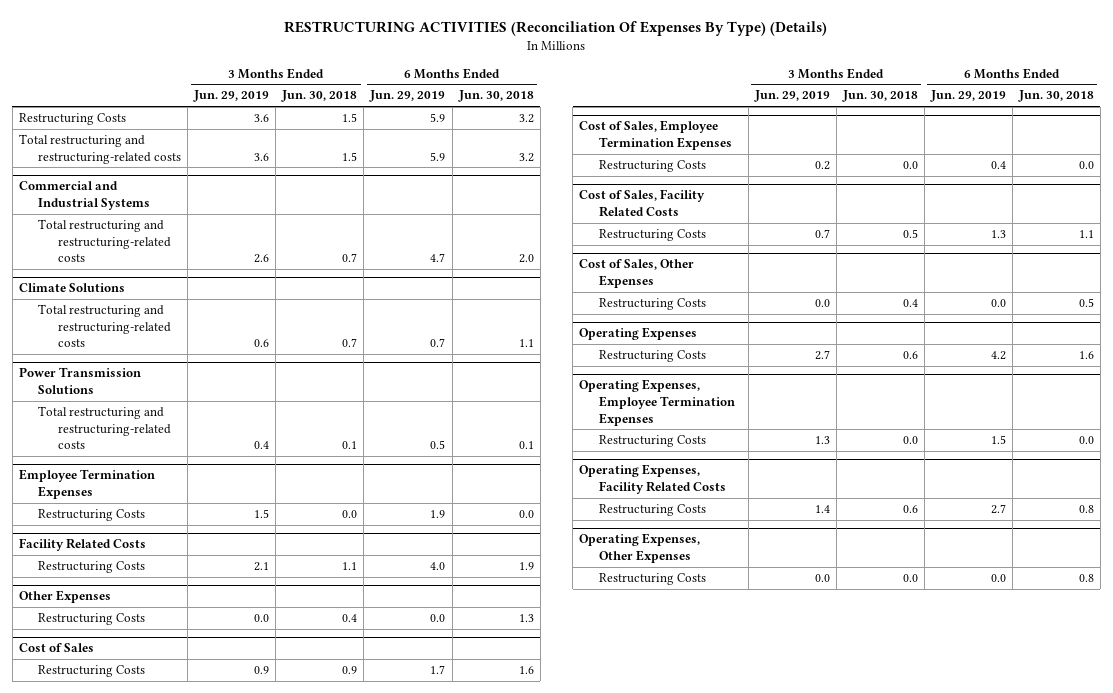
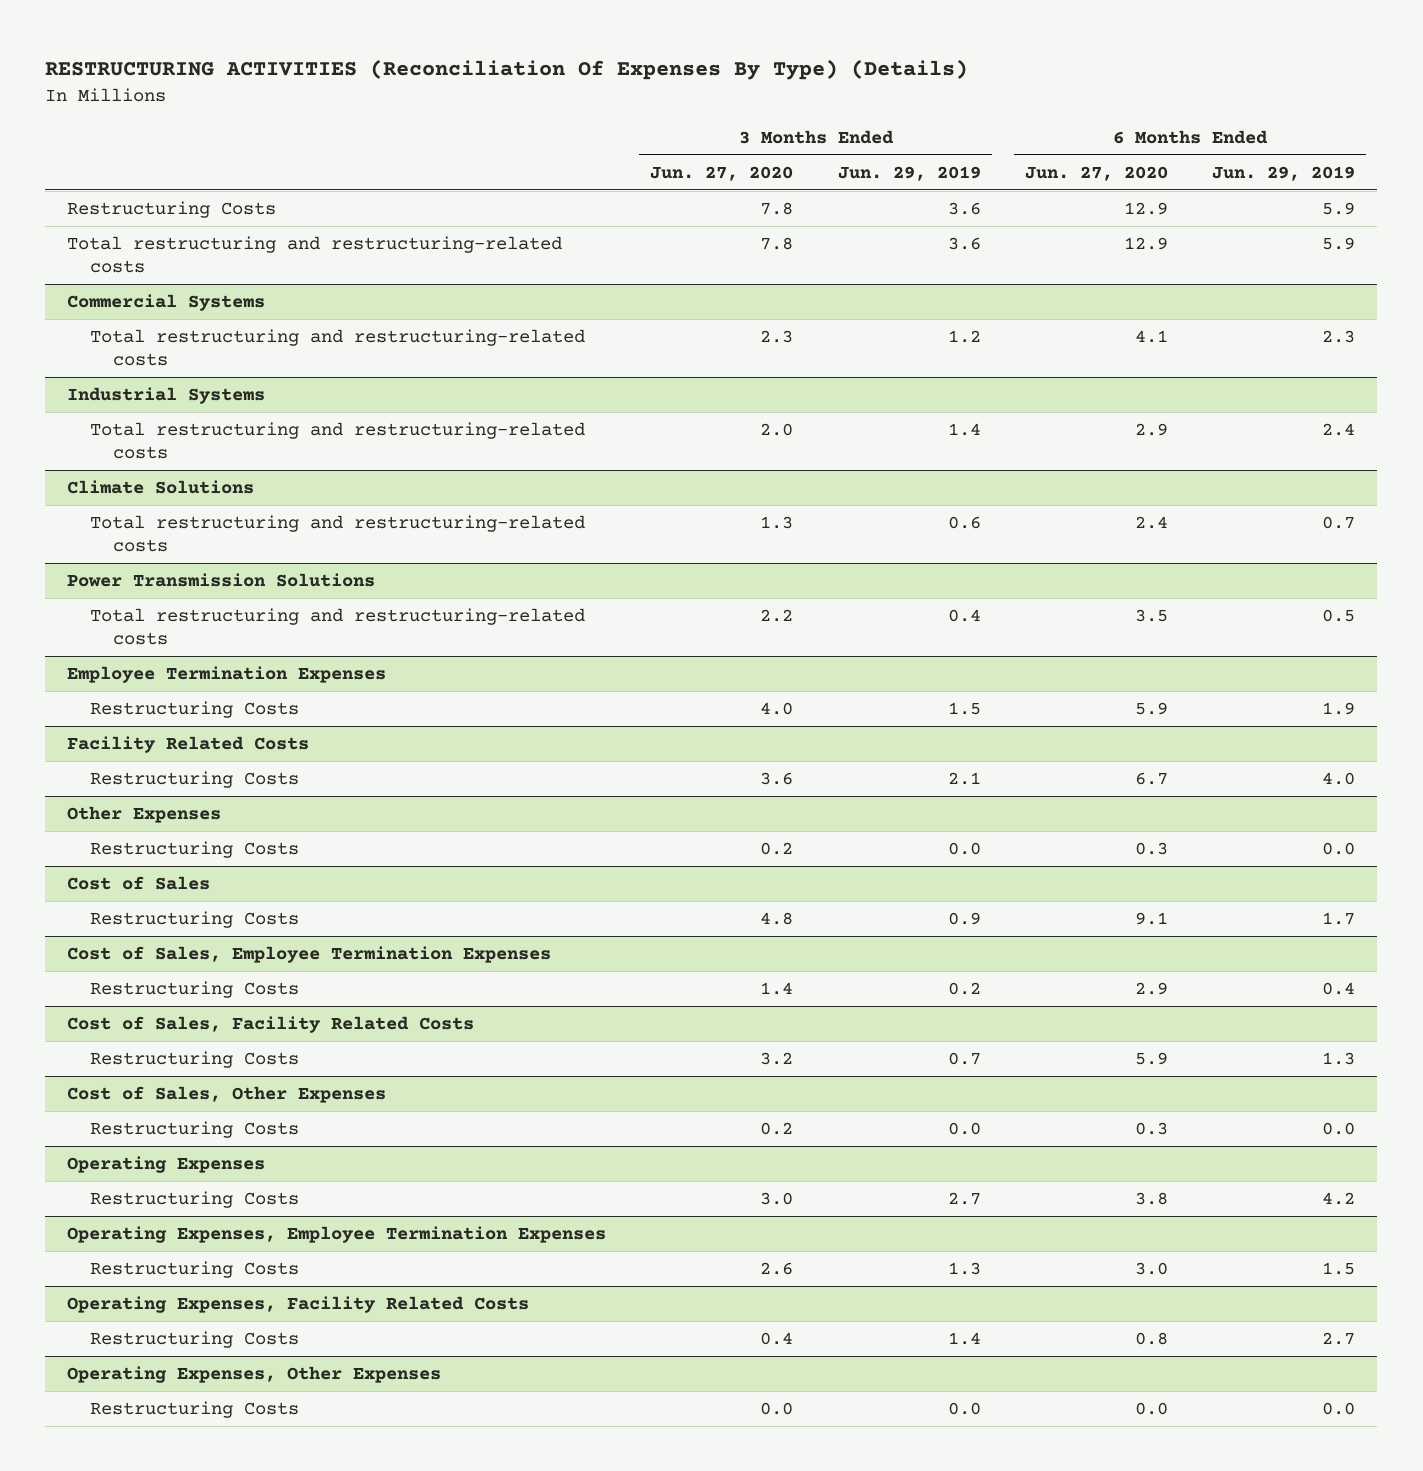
- | 3 Months Ended Jun. 29, 2019 | 3 Months Ended Jun. 30, 2018 | 6 Months Ended Jun. 29, 2019 | 6 Months Ended Jun. 30, 2018
+ | 3 Months Ended Jun. 27, 2020 | 3 Months Ended Jun. 29, 2019 | 6 Months Ended Jun. 27, 2020 | 6 Months Ended Jun. 29, 2019
- Commercial and Industrial Systems
- Total restructuring and restructuring-related costs | 2.6 | 0.7 | 4.7 | 2.0
+ Commercial Systems
+ Total restructuring and restructuring-related costs | 2.3 | 1.2 | 4.1 | 2.3
+ Industrial Systems
+ Total restructuring and restructuring-related costs | 2.0 | 1.4 | 2.9 | 2.4

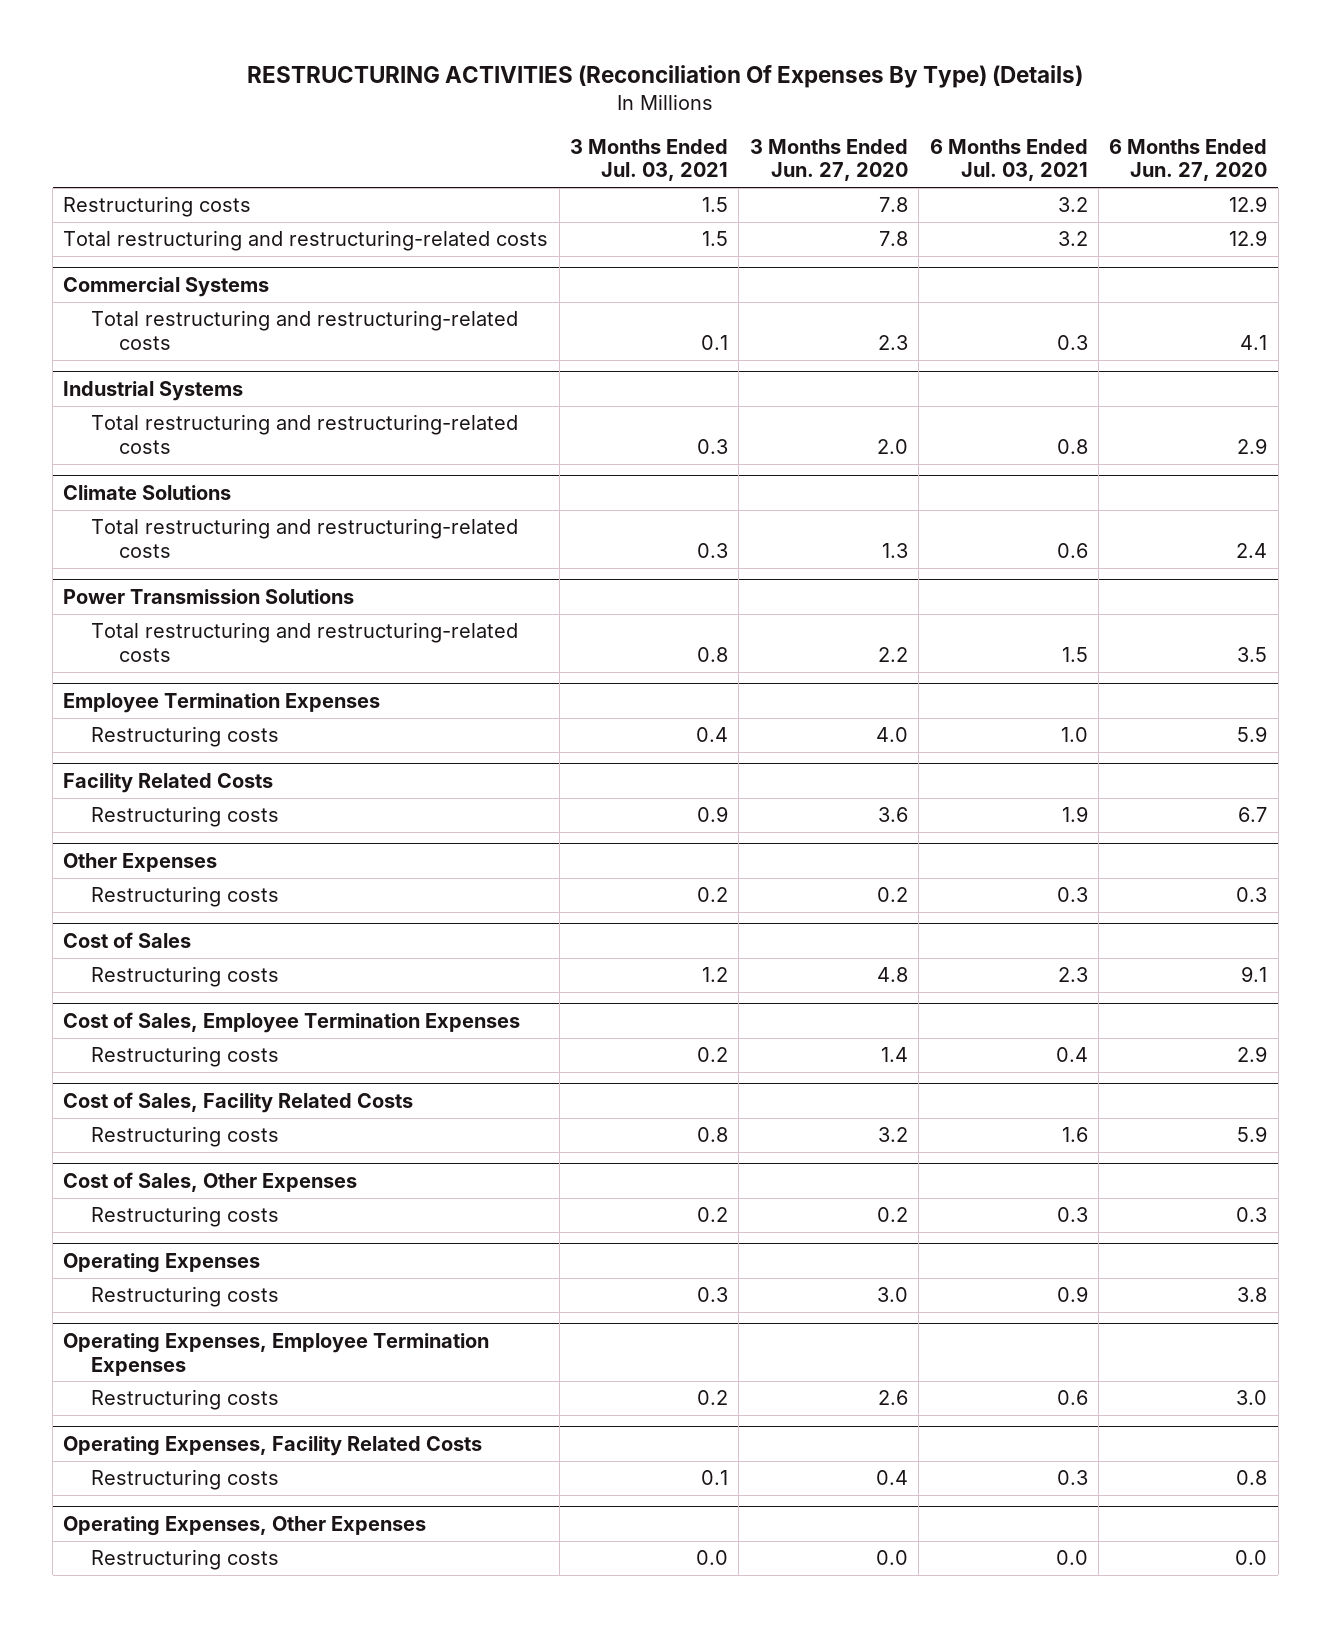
- | 3 Months Ended Jun. 27, 2020 | 3 Months Ended Jun. 29, 2019 | 6 Months Ended Jun. 27, 2020 | 6 Months Ended Jun. 29, 2019
+ | 3 Months Ended Jul. 03, 2021 | 3 Months Ended Jun. 27, 2020 | 6 Months Ended Jul. 03, 2021 | 6 Months Ended Jun. 27, 2020
- Restructuring Costs | 7.8 | 3.6 | 12.9 | 5.9
+ Restructuring costs | 1.5 | 7.8 | 3.2 | 12.9
@ Employee Termination Expenses
- Restructuring Costs | 4.0 | 1.5 | 5.9 | 1.9
+ Restructuring costs | 0.4 | 4.0 | 1.0 | 5.9
@ Facility Related Costs
- Restructuring Costs | 3.6 | 2.1 | 6.7 | 4.0
+ Restructuring costs | 0.9 | 3.6 | 1.9 | 6.7
@ Other Expenses
- Restructuring Costs | 0.2 | 0.0 | 0.3 | 0.0
+ Restructuring costs | 0.2 | 0.2 | 0.3 | 0.3
@ Cost of Sales
- Restructuring Costs | 4.8 | 0.9 | 9.1 | 1.7
+ Restructuring costs | 1.2 | 4.8 | 2.3 | 9.1
@ Cost of Sales, Employee Termination Expenses
- Restructuring Costs | 1.4 | 0.2 | 2.9 | 0.4
+ Restructuring costs | 0.2 | 1.4 | 0.4 | 2.9
@ Cost of Sales, Facility Related Costs
- Restructuring Costs | 3.2 | 0.7 | 5.9 | 1.3
+ Restructuring costs | 0.8 | 3.2 | 1.6 | 5.9
@ Cost of Sales, Other Expenses
- Restructuring Costs | 0.2 | 0.0 | 0.3 | 0.0
+ Restructuring costs | 0.2 | 0.2 | 0.3 | 0.3
@ Operating Expenses
- Restructuring Costs | 3.0 | 2.7 | 3.8 | 4.2
+ Restructuring costs | 0.3 | 3.0 | 0.9 | 3.8
@ Operating Expenses, Employee Termination Expenses
- Restructuring Costs | 2.6 | 1.3 | 3.0 | 1.5
+ Restructuring costs | 0.2 | 2.6 | 0.6 | 3.0
@ Operating Expenses, Facility Related Costs
- Restructuring Costs | 0.4 | 1.4 | 0.8 | 2.7
+ Restructuring costs | 0.1 | 0.4 | 0.3 | 0.8
@ Operating Expenses, Other Expenses
- Restructuring Costs | 0.0 | 0.0 | 0.0 | 0.0
+ Restructuring costs | 0.0 | 0.0 | 0.0 | 0.0

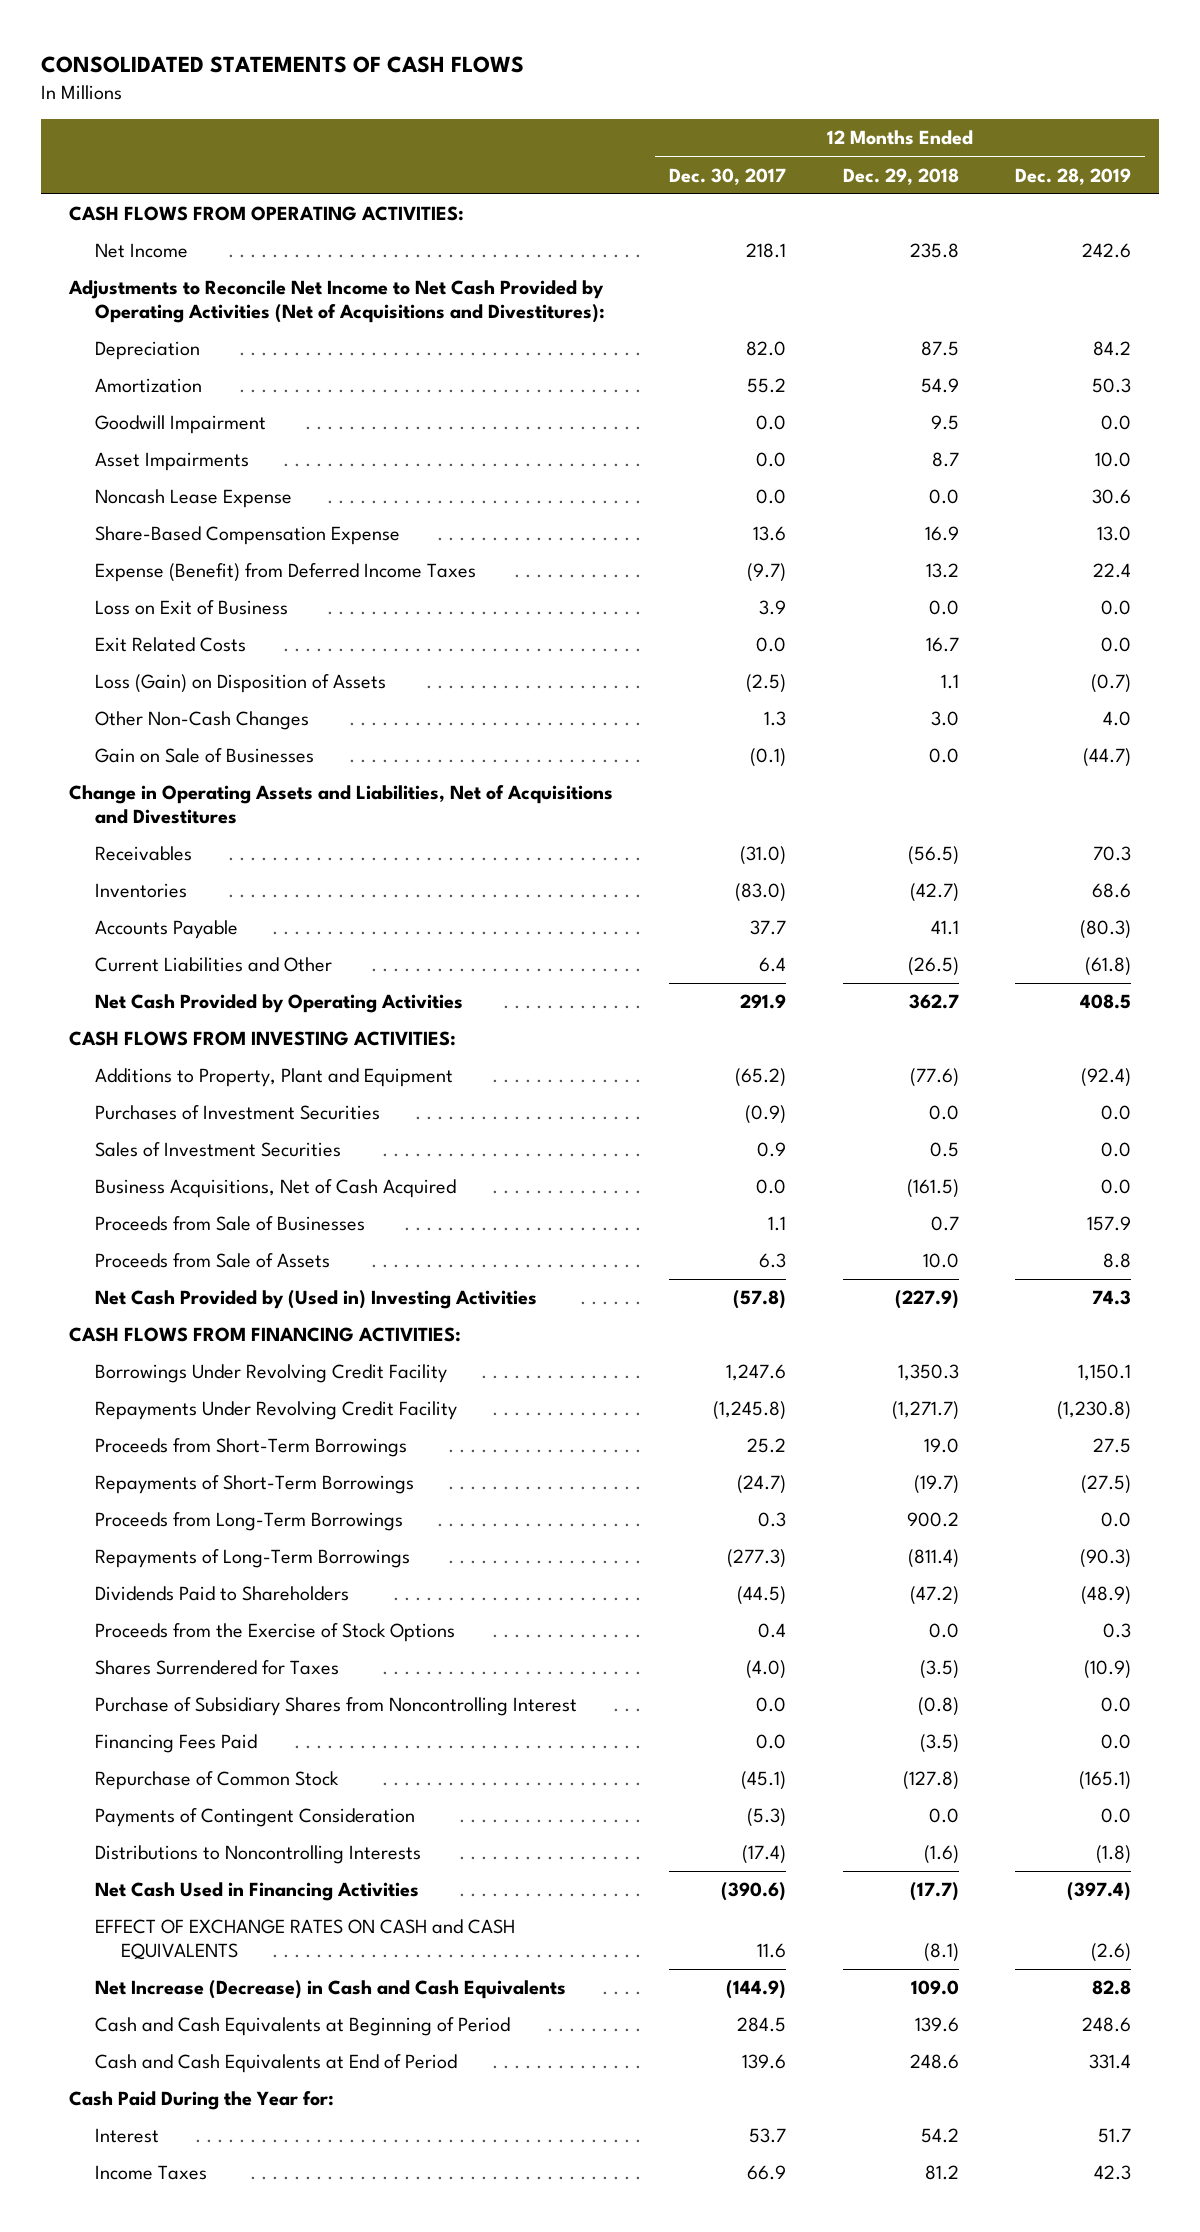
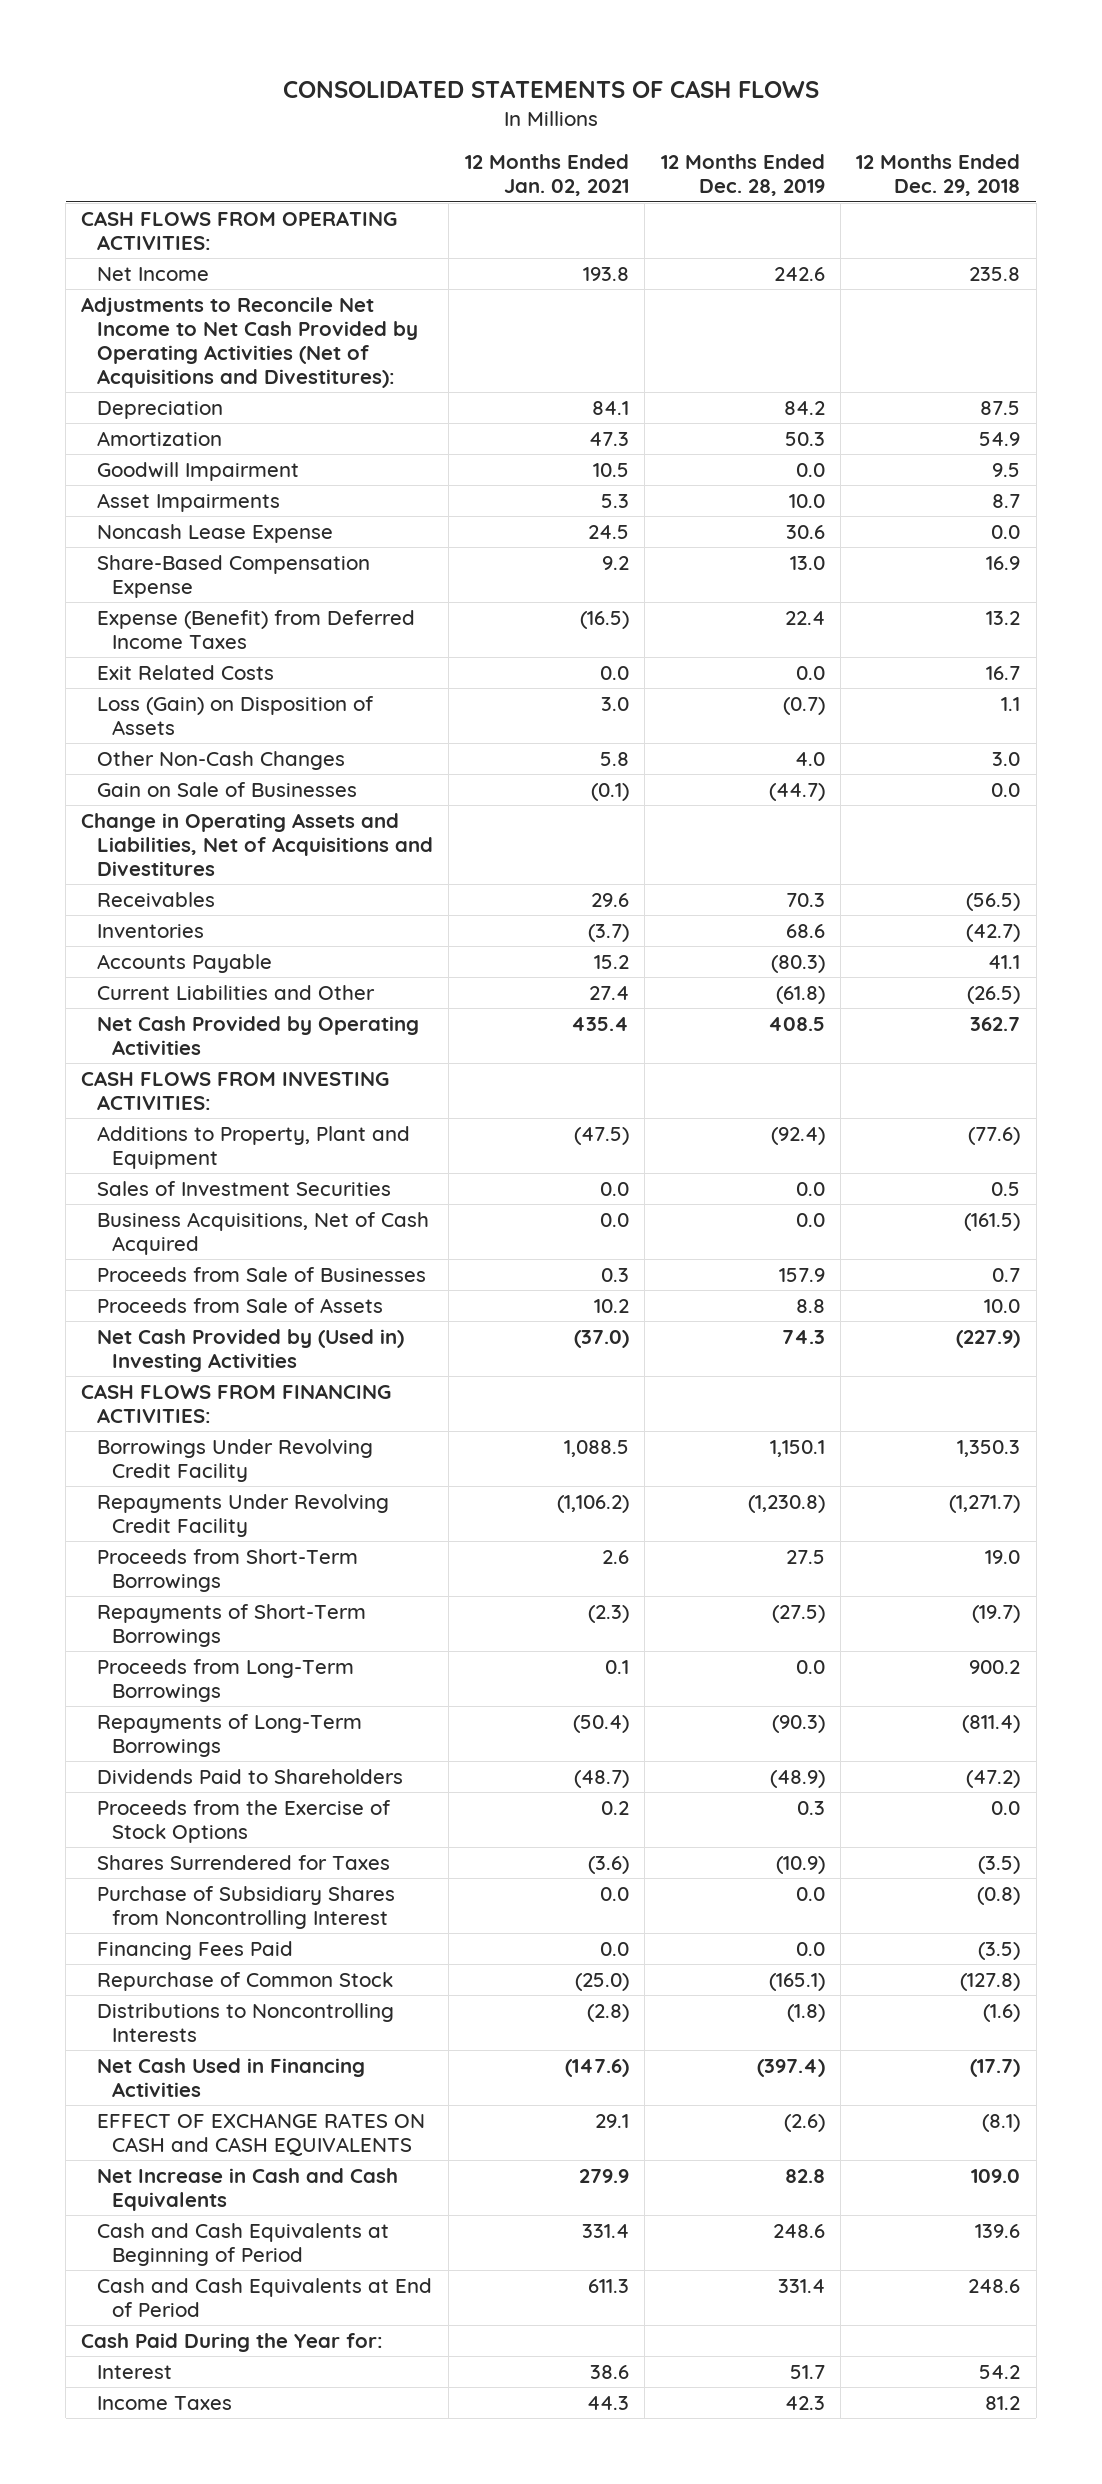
- | 12 Months Ended Dec. 30, 2017 | 12 Months Ended Dec. 29, 2018 | 12 Months Ended Dec. 28, 2019
+ | 12 Months Ended Jan. 02, 2021 | 12 Months Ended Dec. 28, 2019 | 12 Months Ended Dec. 29, 2018
- Loss on Exit of Business | 3.9 | 0.0 | 0.0
- Purchases of Investment Securities | (0.9) | 0.0 | 0.0
- Payments of Contingent Consideration | (5.3) | 0.0 | 0.0
- Net Increase (Decrease) in Cash and Cash Equivalents | (144.9) | 109.0 | 82.8
+ Net Increase in Cash and Cash Equivalents | 279.9 | 82.8 | 109.0

